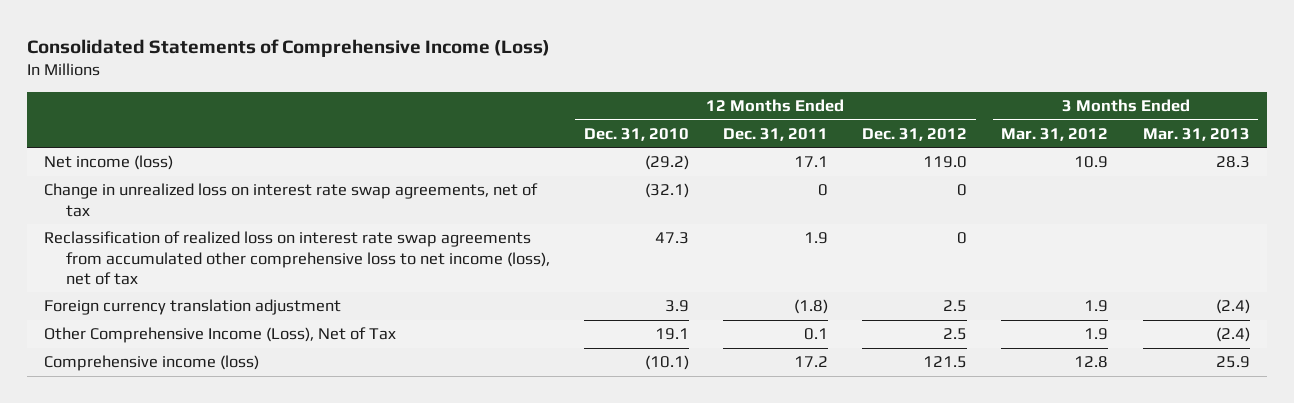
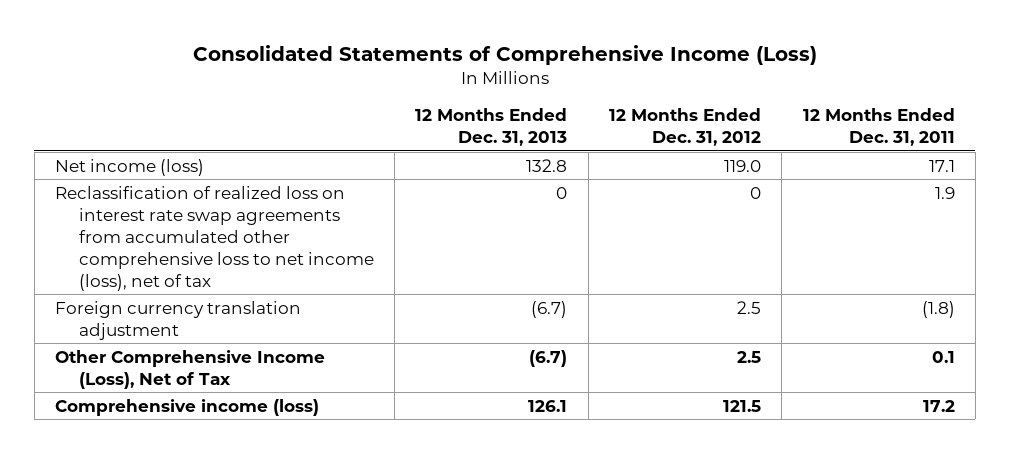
- | 12 Months Ended Dec. 31, 2010 | 12 Months Ended Dec. 31, 2011 | 12 Months Ended Dec. 31, 2012 | 3 Months Ended Mar. 31, 2012 | 3 Months Ended Mar. 31, 2013
+ | 12 Months Ended Dec. 31, 2013 | 12 Months Ended Dec. 31, 2012 | 12 Months Ended Dec. 31, 2011
- Change in unrealized loss on interest rate swap agreements, net of tax | (32.1) | 0 | 0 | |

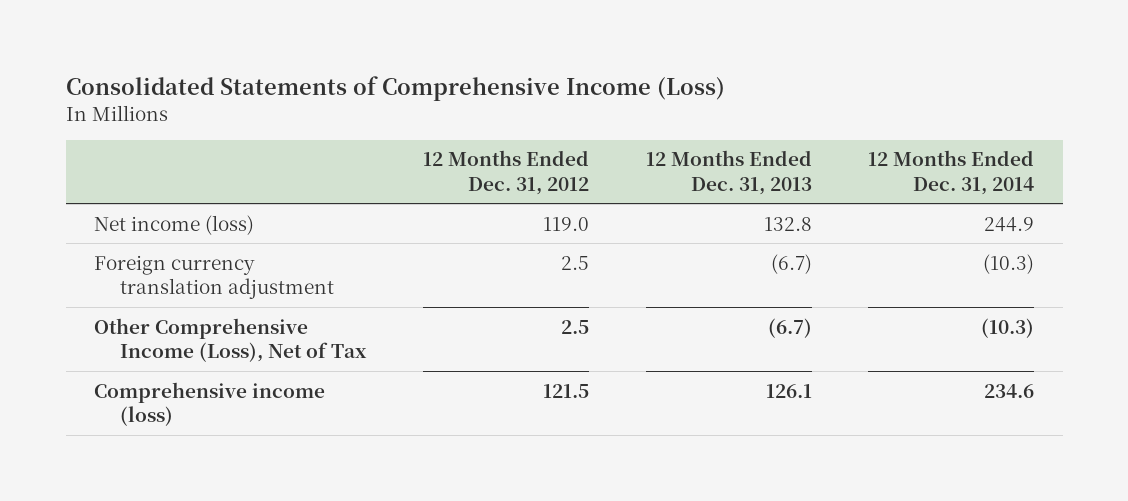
- | 12 Months Ended Dec. 31, 2013 | 12 Months Ended Dec. 31, 2012 | 12 Months Ended Dec. 31, 2011
+ | 12 Months Ended Dec. 31, 2012 | 12 Months Ended Dec. 31, 2013 | 12 Months Ended Dec. 31, 2014
- Reclassification of realized loss on interest rate swap agreements from accumulated other comprehensive loss to net income (loss), net of tax | 0 | 0 | 1.9

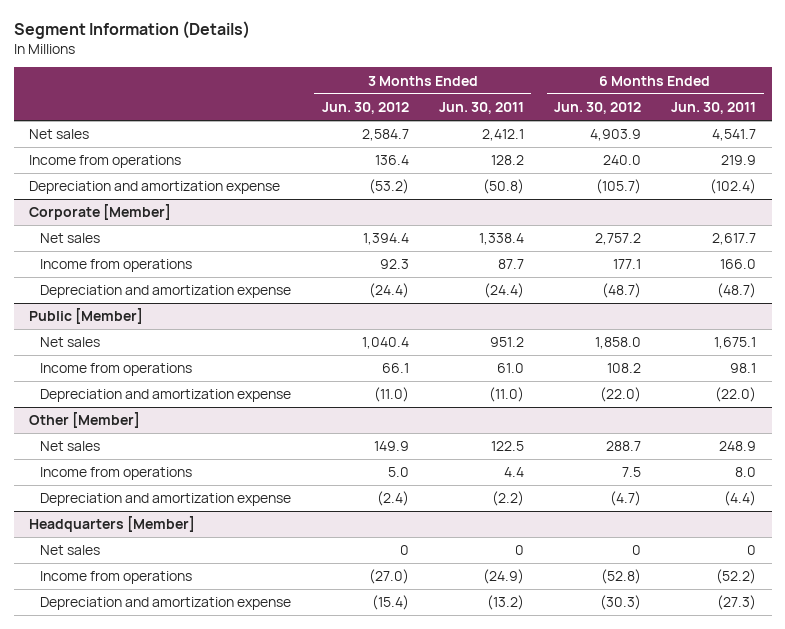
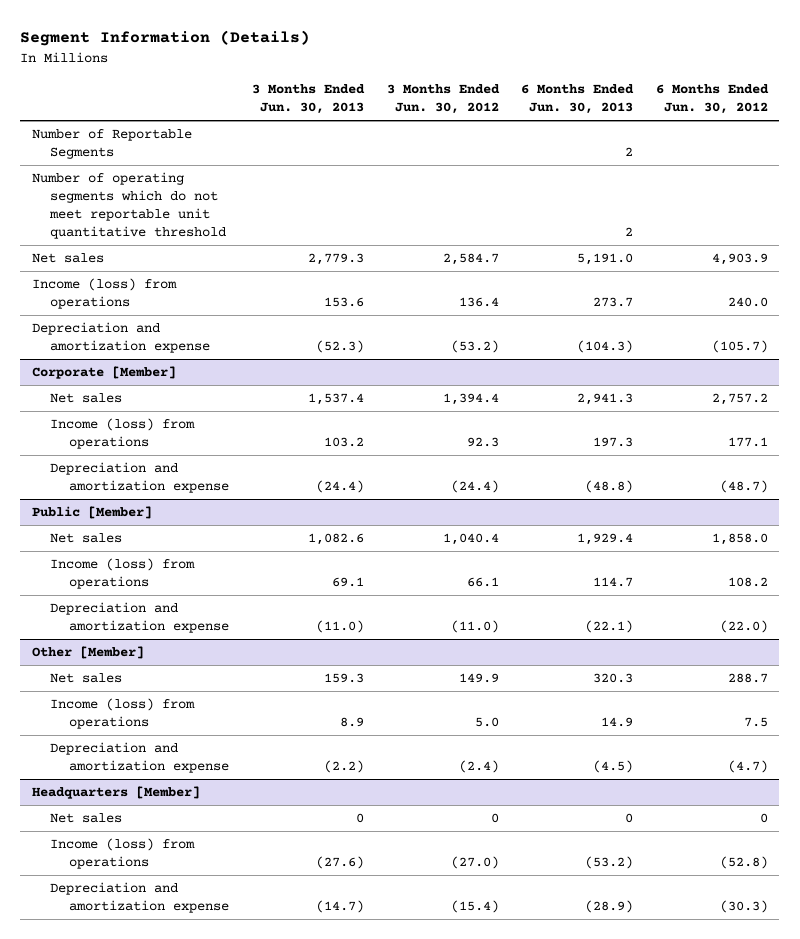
- | 3 Months Ended Jun. 30, 2012 | 3 Months Ended Jun. 30, 2011 | 6 Months Ended Jun. 30, 2012 | 6 Months Ended Jun. 30, 2011
+ | 3 Months Ended Jun. 30, 2013 | 3 Months Ended Jun. 30, 2012 | 6 Months Ended Jun. 30, 2013 | 6 Months Ended Jun. 30, 2012
+ Number of Reportable Segments | | | 2 |
+ Number of operating segments which do not meet reportable unit quantitative threshold | | | 2 |
- Income from operations | 136.4 | 128.2 | 240.0 | 219.9
+ Income (loss) from operations | 153.6 | 136.4 | 273.7 | 240.0
@ Corporate [Member]
- Income from operations | 92.3 | 87.7 | 177.1 | 166.0
+ Income (loss) from operations | 103.2 | 92.3 | 197.3 | 177.1
@ Public [Member]
- Income from operations | 66.1 | 61.0 | 108.2 | 98.1
+ Income (loss) from operations | 69.1 | 66.1 | 114.7 | 108.2
@ Other [Member]
- Income from operations | 5.0 | 4.4 | 7.5 | 8.0
+ Income (loss) from operations | 8.9 | 5.0 | 14.9 | 7.5
@ Headquarters [Member]
- Income from operations | (27.0) | (24.9) | (52.8) | (52.2)
+ Income (loss) from operations | (27.6) | (27.0) | (53.2) | (52.8)

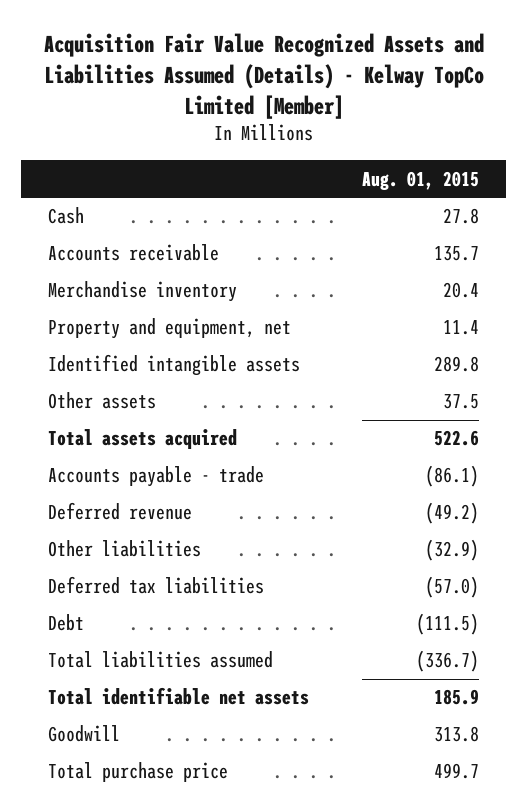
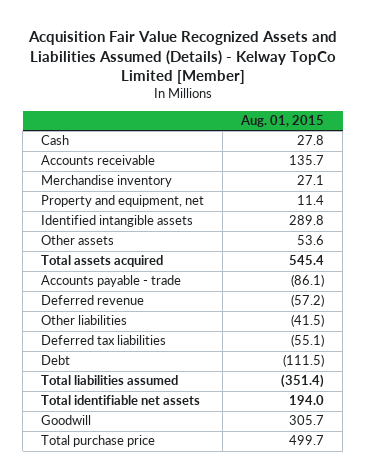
- Merchandise inventory | 20.4
+ Merchandise inventory | 27.1
- Other assets | 37.5
- Total assets acquired | 522.6
+ Other assets | 53.6
+ Total assets acquired | 545.4
- Deferred revenue | (49.2)
- Other liabilities | (32.9)
- Deferred tax liabilities | (57.0)
+ Deferred revenue | (57.2)
+ Other liabilities | (41.5)
+ Deferred tax liabilities | (55.1)
- Total liabilities assumed | (336.7)
- Total identifiable net assets | 185.9
- Goodwill | 313.8
+ Total liabilities assumed | (351.4)
+ Total identifiable net assets | 194.0
+ Goodwill | 305.7

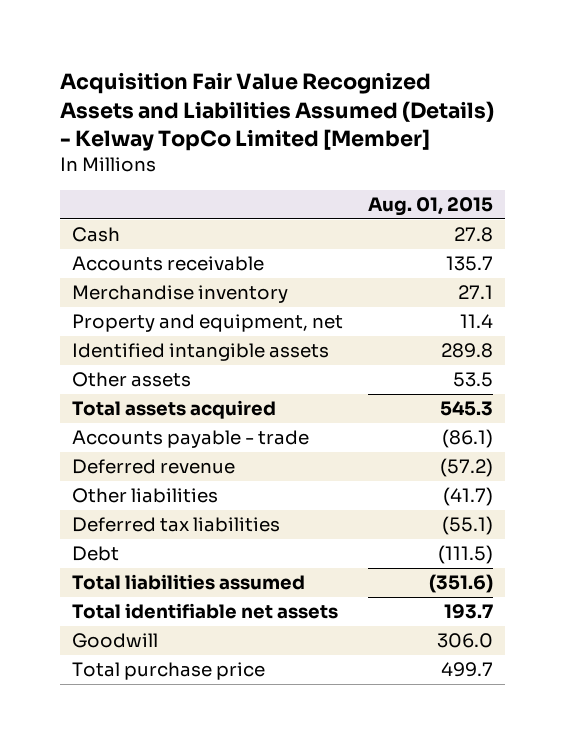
- Other assets | 53.6
- Total assets acquired | 545.4
+ Other assets | 53.5
+ Total assets acquired | 545.3
- Other liabilities | (41.5)
+ Other liabilities | (41.7)
- Total liabilities assumed | (351.4)
- Total identifiable net assets | 194.0
- Goodwill | 305.7
+ Total liabilities assumed | (351.6)
+ Total identifiable net assets | 193.7
+ Goodwill | 306.0

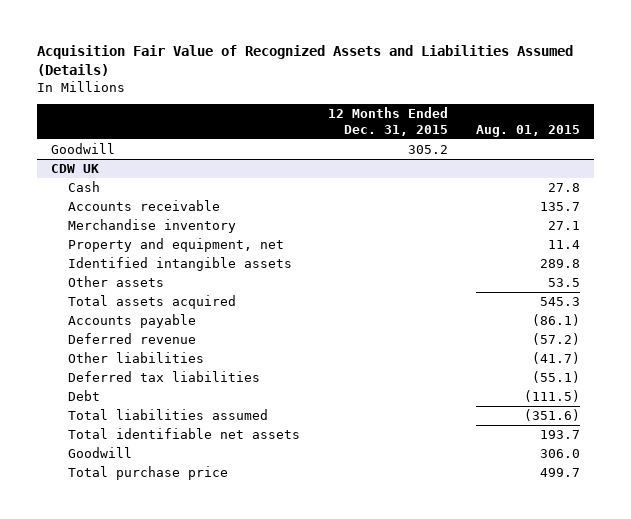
- Acquisition Fair Value Recognized Assets and Liabilities Assumed (Details) - Kelway TopCo Limited [Member]
+ Acquisition Fair Value of Recognized Assets and Liabilities Assumed (Details)
- | Aug. 01, 2015
+ | 12 Months Ended Dec. 31, 2015 | Aug. 01, 2015
+ Goodwill | 305.2 |
+ CDW UK
- Accounts payable - trade | (86.1)
+ Accounts payable | | (86.1)

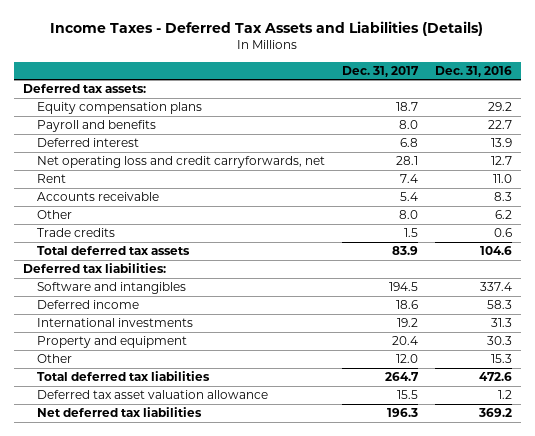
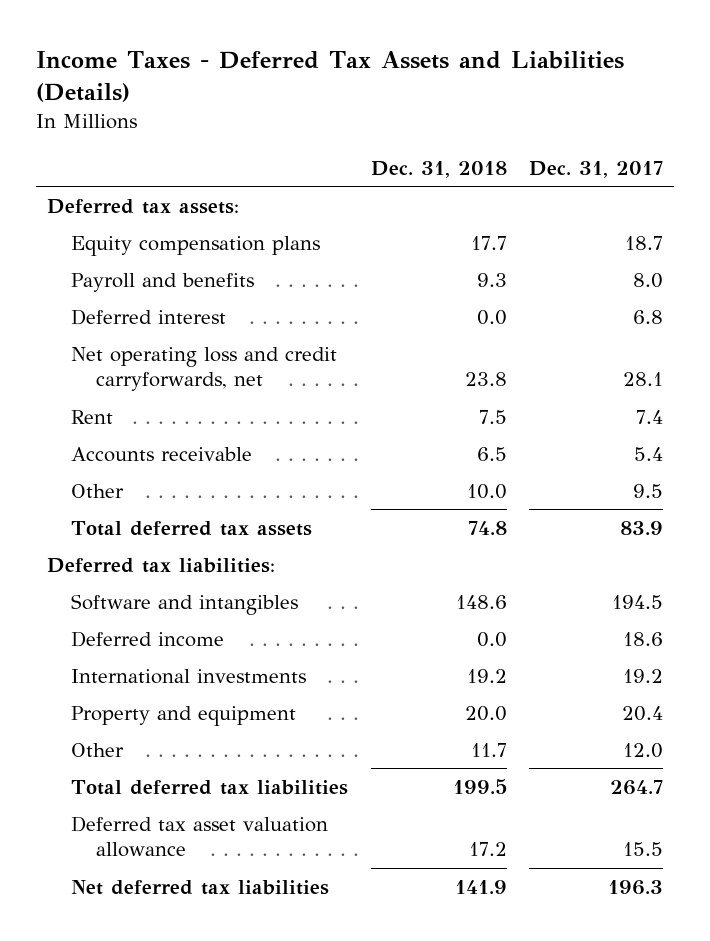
- | Dec. 31, 2017 | Dec. 31, 2016
+ | Dec. 31, 2018 | Dec. 31, 2017
- Other | 8.0 | 6.2
- Trade credits | 1.5 | 0.6
+ Other | 10.0 | 9.5

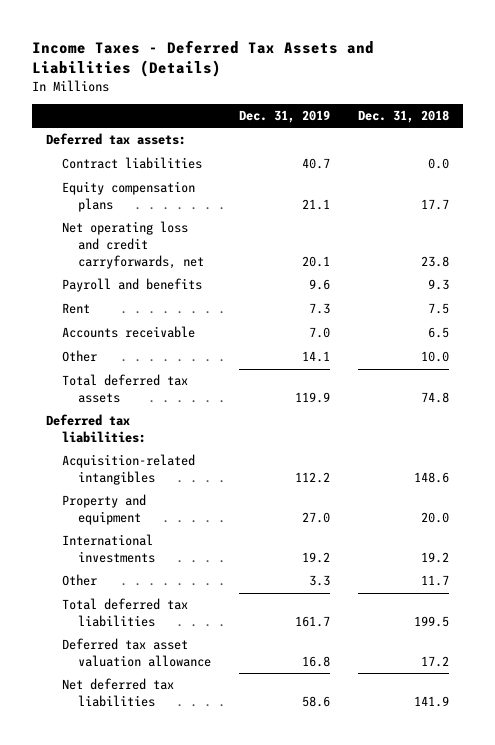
- | Dec. 31, 2018 | Dec. 31, 2017
+ | Dec. 31, 2019 | Dec. 31, 2018
+ Contract liabilities | 40.7 | 0.0
- Deferred interest | 0.0 | 6.8
moved down: Payroll and benefits | 9.6 | 9.3
- Software and intangibles | 148.6 | 194.5
- Deferred income | 0.0 | 18.6
+ Acquisition-related intangibles | 112.2 | 148.6
moved down: International investments | 19.2 | 19.2

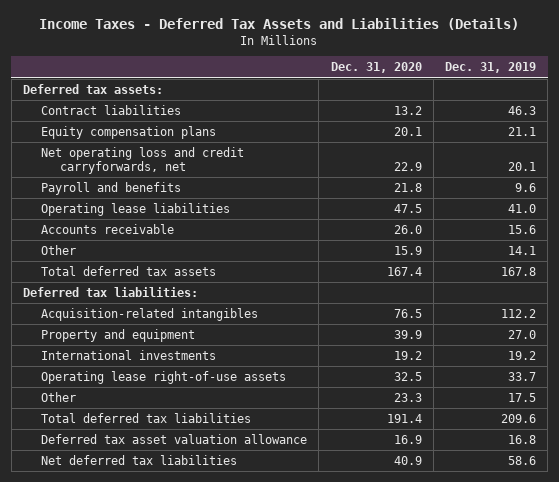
- | Dec. 31, 2019 | Dec. 31, 2018
+ | Dec. 31, 2020 | Dec. 31, 2019
- Contract liabilities | 40.7 | 0.0
+ Contract liabilities | 13.2 | 46.3
- Rent | 7.3 | 7.5
- Accounts receivable | 7.0 | 6.5
+ Operating lease liabilities | 47.5 | 41.0
+ Accounts receivable | 26.0 | 15.6
- Total deferred tax assets | 119.9 | 74.8
+ Total deferred tax assets | 167.4 | 167.8
- Other | 3.3 | 11.7
- Total deferred tax liabilities | 161.7 | 199.5
+ Operating lease right-of-use assets | 32.5 | 33.7
+ Other | 23.3 | 17.5
+ Total deferred tax liabilities | 191.4 | 209.6

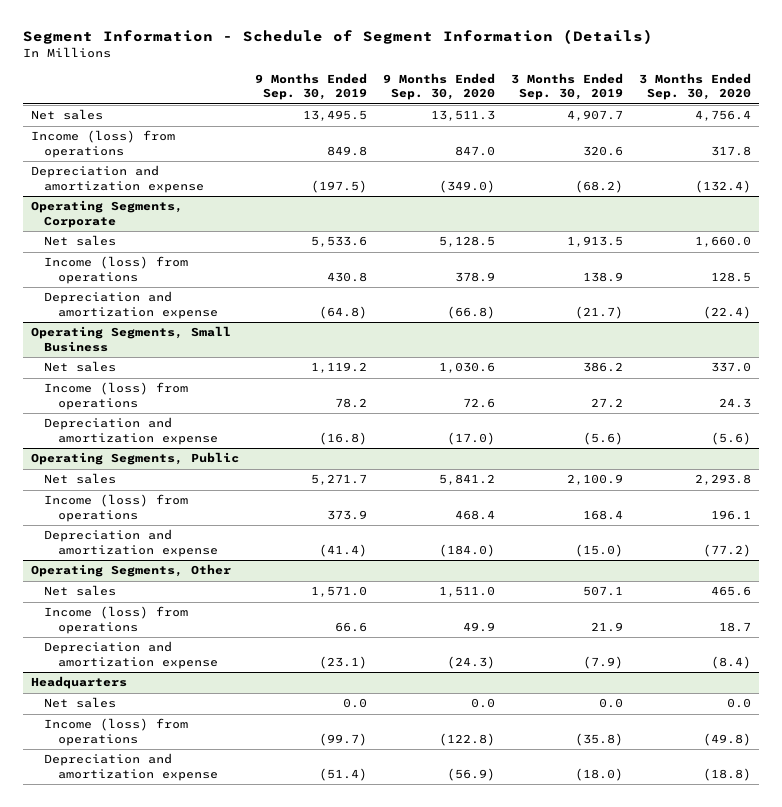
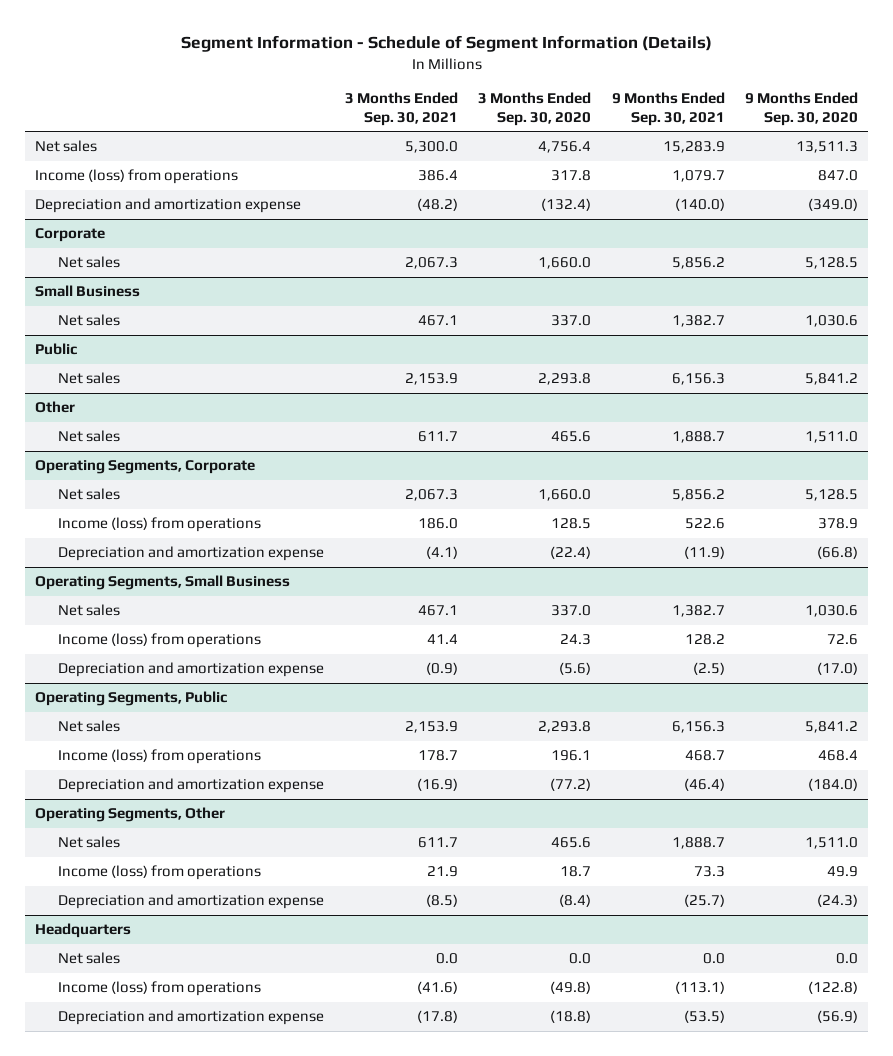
- | 9 Months Ended Sep. 30, 2019 | 9 Months Ended Sep. 30, 2020 | 3 Months Ended Sep. 30, 2019 | 3 Months Ended Sep. 30, 2020
+ | 3 Months Ended Sep. 30, 2021 | 3 Months Ended Sep. 30, 2020 | 9 Months Ended Sep. 30, 2021 | 9 Months Ended Sep. 30, 2020
+ Corporate
+ Net sales | 2,067.3 | 1,660.0 | 5,856.2 | 5,128.5
+ Small Business
+ Net sales | 467.1 | 337.0 | 1,382.7 | 1,030.6
+ Public
+ Net sales | 2,153.9 | 2,293.8 | 6,156.3 | 5,841.2
+ Other
+ Net sales | 611.7 | 465.6 | 1,888.7 | 1,511.0

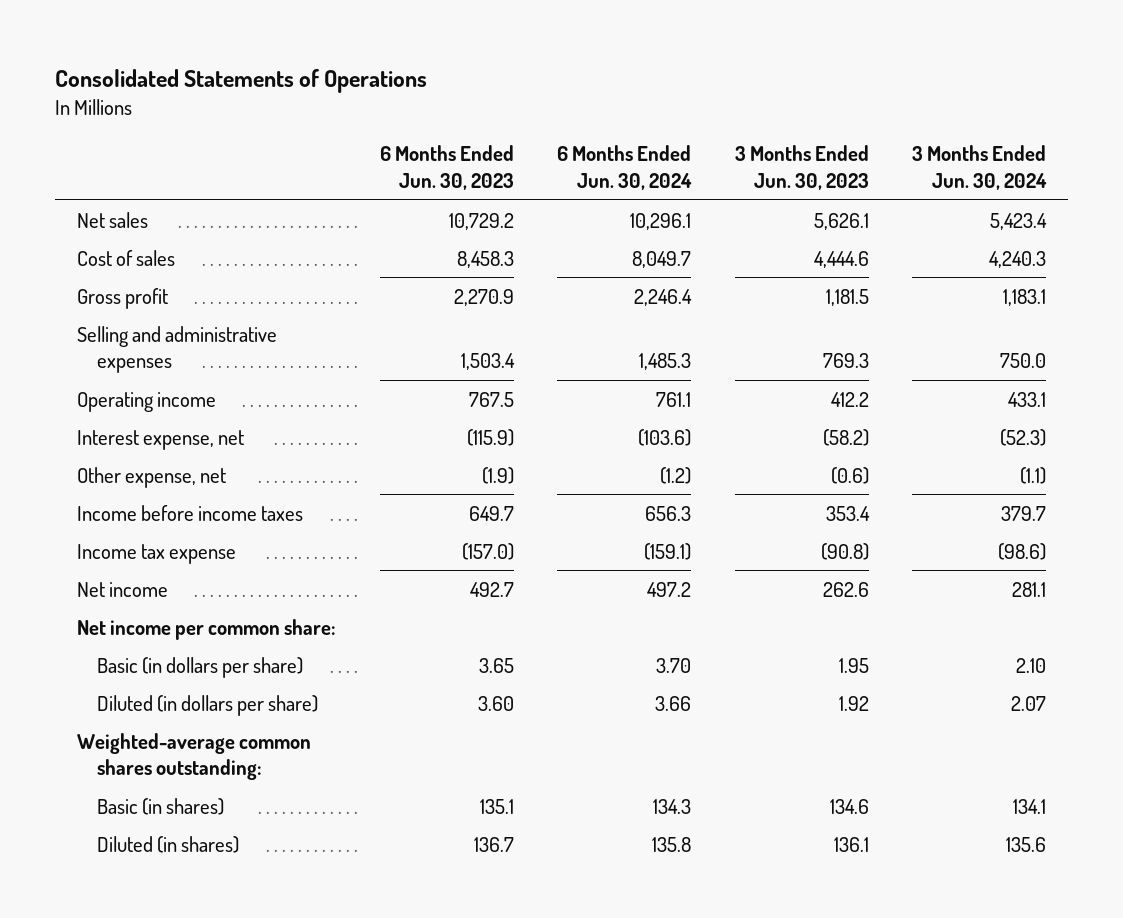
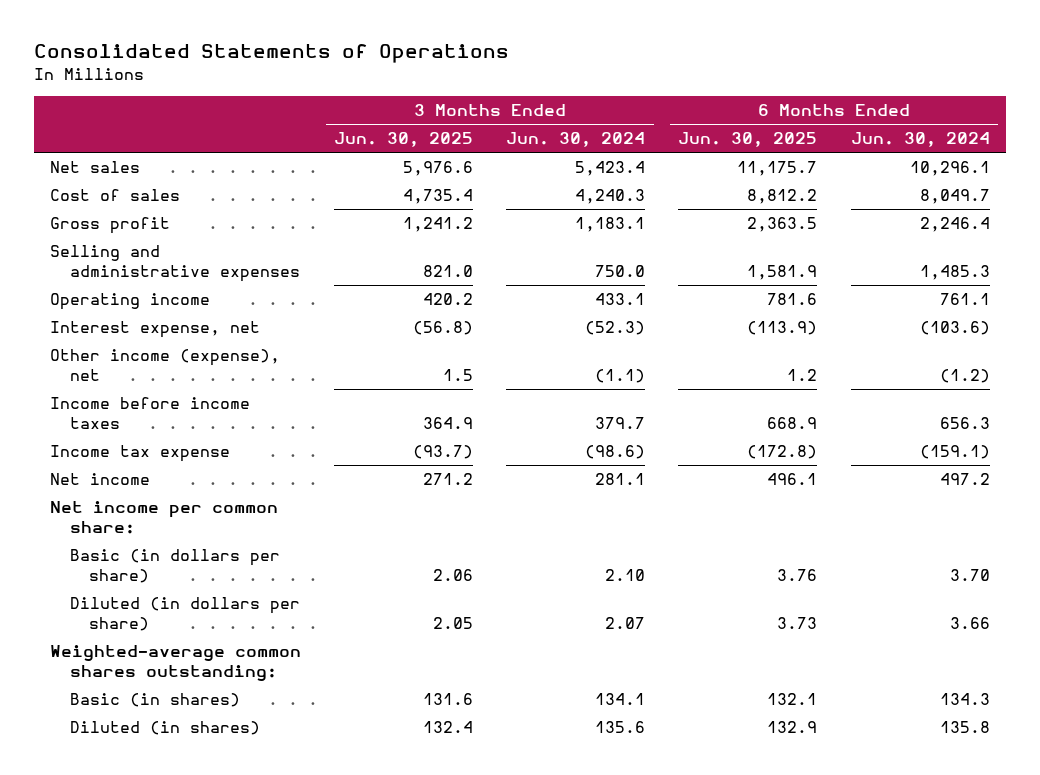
- | 6 Months Ended Jun. 30, 2023 | 6 Months Ended Jun. 30, 2024 | 3 Months Ended Jun. 30, 2023 | 3 Months Ended Jun. 30, 2024
+ | 3 Months Ended Jun. 30, 2025 | 3 Months Ended Jun. 30, 2024 | 6 Months Ended Jun. 30, 2025 | 6 Months Ended Jun. 30, 2024
- Other expense, net | (1.9) | (1.2) | (0.6) | (1.1)
+ Other income (expense), net | 1.5 | (1.1) | 1.2 | (1.2)

